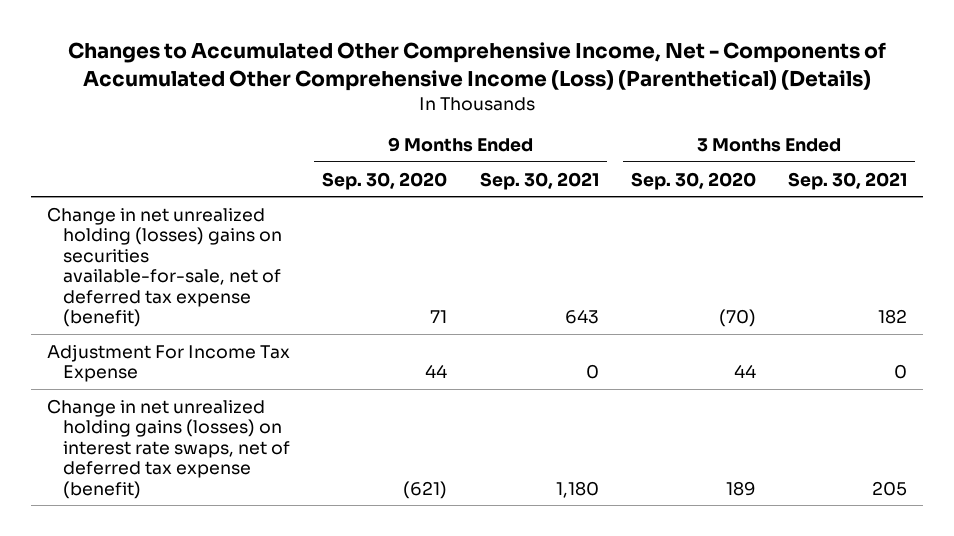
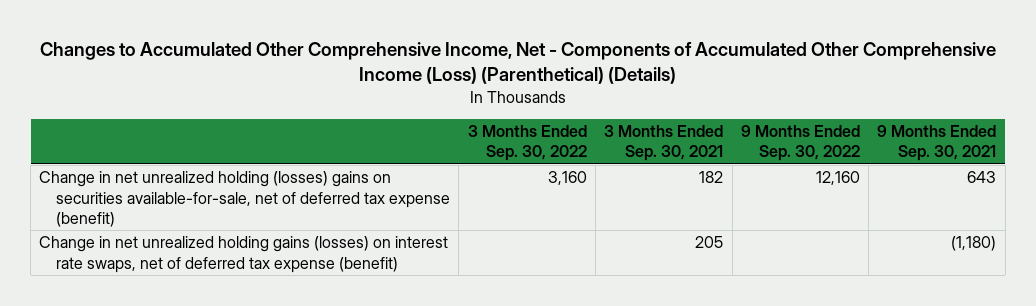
- | 9 Months Ended Sep. 30, 2020 | 9 Months Ended Sep. 30, 2021 | 3 Months Ended Sep. 30, 2020 | 3 Months Ended Sep. 30, 2021
+ | 3 Months Ended Sep. 30, 2022 | 3 Months Ended Sep. 30, 2021 | 9 Months Ended Sep. 30, 2022 | 9 Months Ended Sep. 30, 2021
- Adjustment For Income Tax Expense | 44 | 0 | 44 | 0
- Change in net unrealized holding gains (losses) on interest rate swaps, net of deferred tax expense (benefit) | (621) | 1,180 | 189 | 205
+ Change in net unrealized holding gains (losses) on interest rate swaps, net of deferred tax expense (benefit) | | 205 | | (1,180)

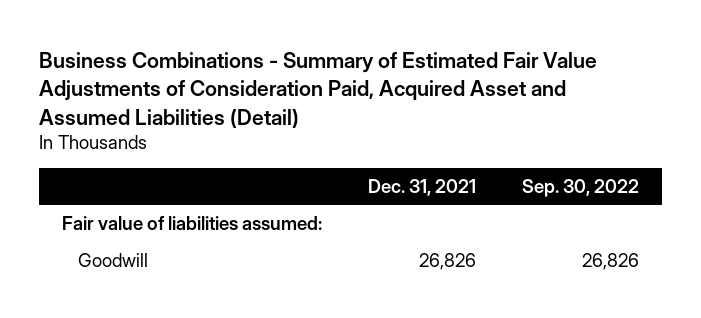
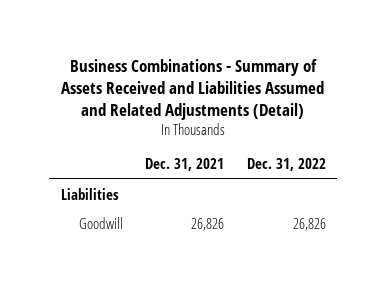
- Business Combinations - Summary of Estimated Fair Value Adjustments of Consideration Paid, Acquired Asset and Assumed Liabilities (Detail)
+ Business Combinations - Summary of Assets Received and Liabilities Assumed and Related Adjustments (Detail)
- | Dec. 31, 2021 | Sep. 30, 2022
+ | Dec. 31, 2021 | Dec. 31, 2022
- Fair value of liabilities assumed:
+ Liabilities

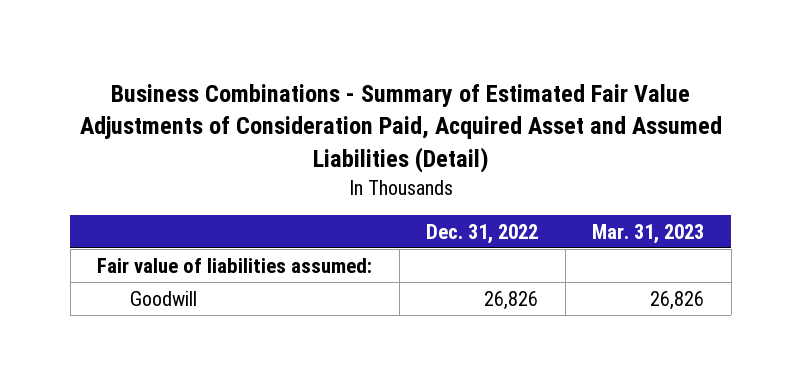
- Business Combinations - Summary of Assets Received and Liabilities Assumed and Related Adjustments (Detail)
+ Business Combinations - Summary of Estimated Fair Value Adjustments of Consideration Paid, Acquired Asset and Assumed Liabilities (Detail)
- | Dec. 31, 2021 | Dec. 31, 2022
+ | Dec. 31, 2022 | Mar. 31, 2023
- Liabilities
+ Fair value of liabilities assumed:

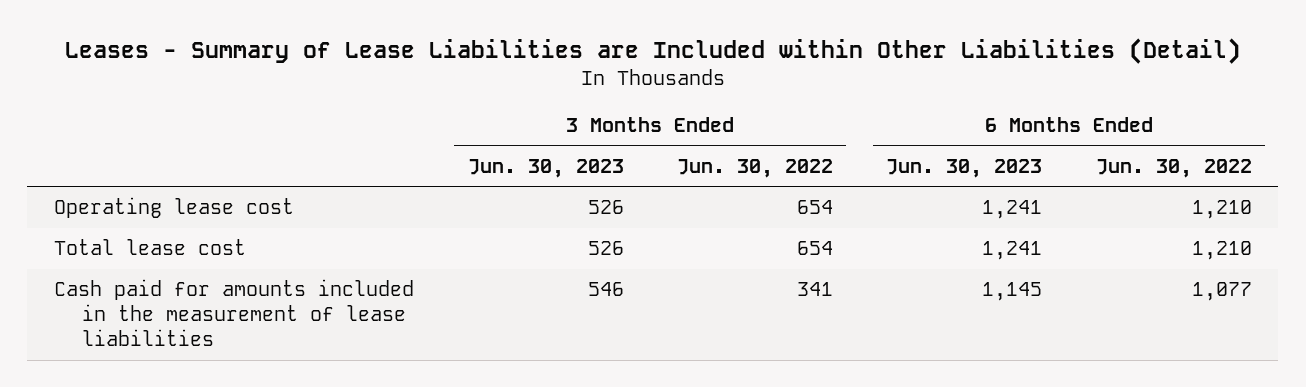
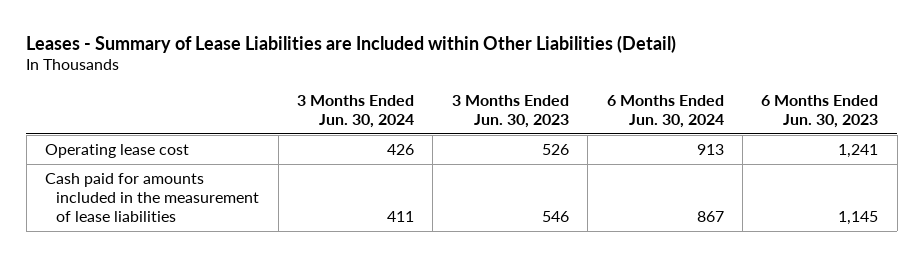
- | 3 Months Ended Jun. 30, 2023 | 3 Months Ended Jun. 30, 2022 | 6 Months Ended Jun. 30, 2023 | 6 Months Ended Jun. 30, 2022
+ | 3 Months Ended Jun. 30, 2024 | 3 Months Ended Jun. 30, 2023 | 6 Months Ended Jun. 30, 2024 | 6 Months Ended Jun. 30, 2023
- Total lease cost | 526 | 654 | 1,241 | 1,210

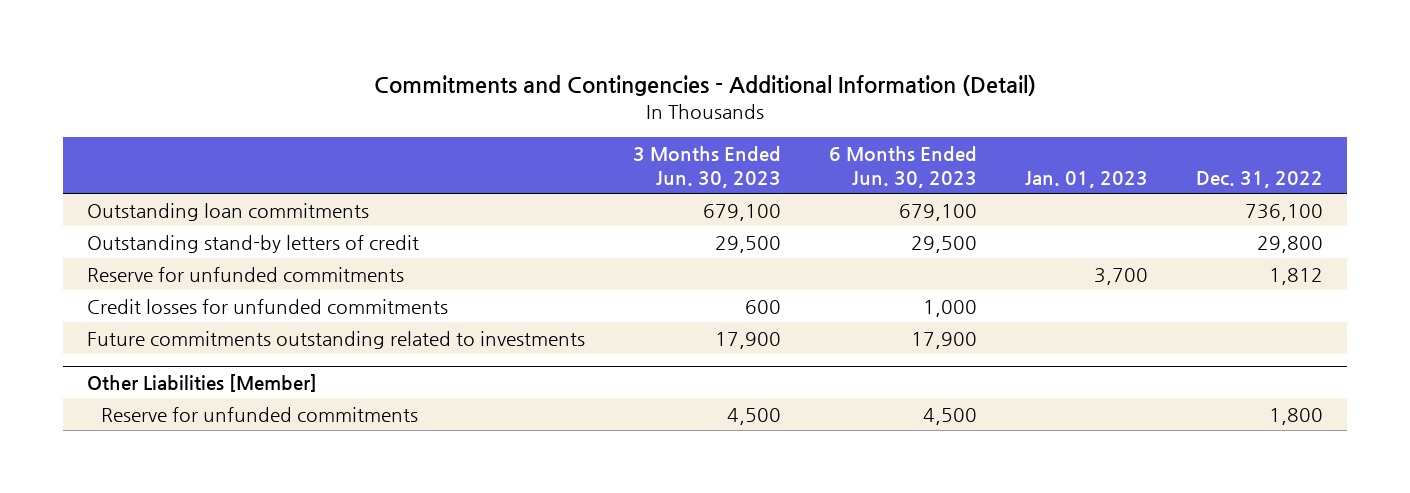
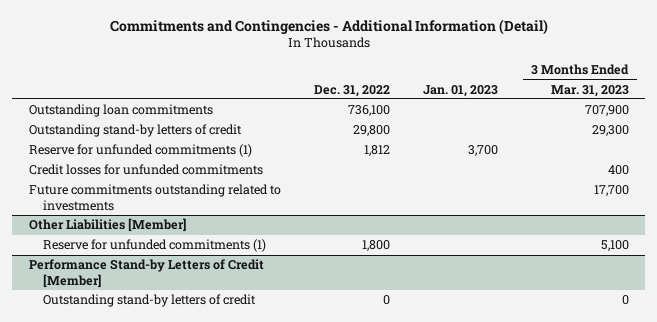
- | 3 Months Ended Jun. 30, 2023 | 6 Months Ended Jun. 30, 2023 | Jan. 01, 2023 | Dec. 31, 2022
+ | Dec. 31, 2022 | Jan. 01, 2023 | 3 Months Ended Mar. 31, 2023
- Reserve for unfunded commitments | | | 3,700 | 1,812
+ Reserve for unfunded commitments (1) | 1,812 | 3,700 |
@ Other Liabilities [Member]
- Reserve for unfunded commitments | 4,500 | 4,500 | | 1,800
+ Reserve for unfunded commitments (1) | 1,800 | | 5,100
+ Performance Stand-by Letters of Credit [Member]
+ Outstanding stand-by letters of credit | 0 | | 0

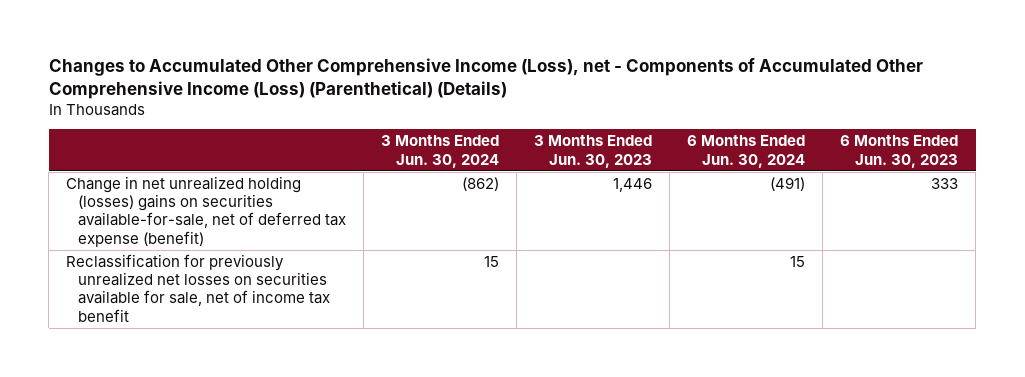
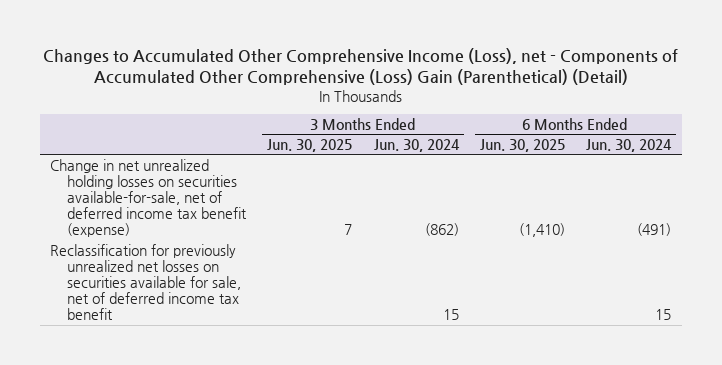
- Changes to Accumulated Other Comprehensive Income (Loss), net - Components of Accumulated Other Comprehensive Income (Loss) (Parenthetical) (Details)
+ Changes to Accumulated Other Comprehensive Income (Loss), net - Components of Accumulated Other Comprehensive (Loss) Gain (Parenthetical) (Detail)
- | 3 Months Ended Jun. 30, 2024 | 3 Months Ended Jun. 30, 2023 | 6 Months Ended Jun. 30, 2024 | 6 Months Ended Jun. 30, 2023
+ | 3 Months Ended Jun. 30, 2025 | 3 Months Ended Jun. 30, 2024 | 6 Months Ended Jun. 30, 2025 | 6 Months Ended Jun. 30, 2024
- Change in net unrealized holding (losses) gains on securities available-for-sale, net of deferred tax expense (benefit) | (862) | 1,446 | (491) | 333
- Reclassification for previously unrealized net losses on securities available for sale, net of income tax benefit | 15 | | 15 |
+ Change in net unrealized holding losses on securities available-for-sale, net of deferred income tax benefit (expense) | 7 | (862) | (1,410) | (491)
+ Reclassification for previously unrealized net losses on securities available for sale, net of deferred income tax benefit | | 15 | | 15

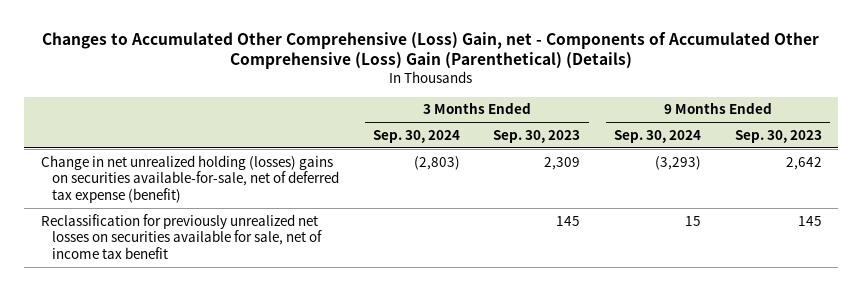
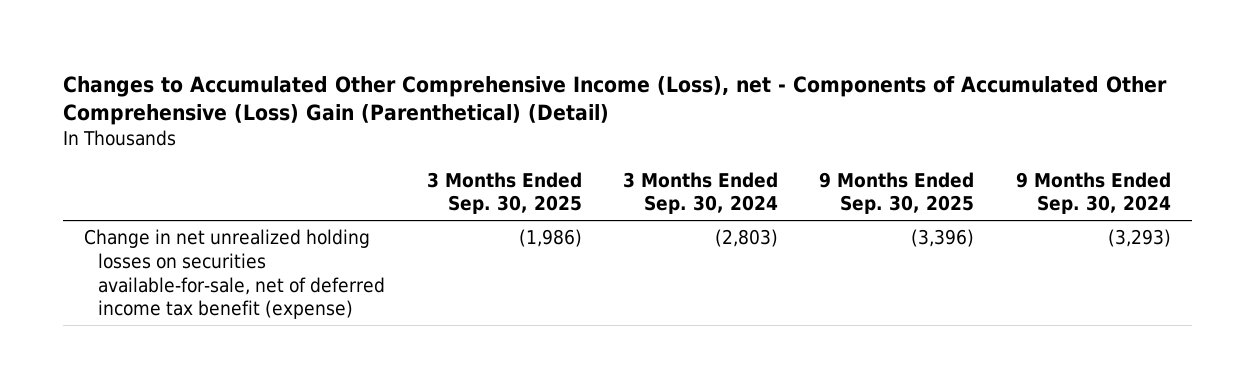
- Changes to Accumulated Other Comprehensive (Loss) Gain, net - Components of Accumulated Other Comprehensive (Loss) Gain (Parenthetical) (Details)
+ Changes to Accumulated Other Comprehensive Income (Loss), net - Components of Accumulated Other Comprehensive (Loss) Gain (Parenthetical) (Detail)
- | 3 Months Ended Sep. 30, 2024 | 3 Months Ended Sep. 30, 2023 | 9 Months Ended Sep. 30, 2024 | 9 Months Ended Sep. 30, 2023
+ | 3 Months Ended Sep. 30, 2025 | 3 Months Ended Sep. 30, 2024 | 9 Months Ended Sep. 30, 2025 | 9 Months Ended Sep. 30, 2024
- Change in net unrealized holding (losses) gains on securities available-for-sale, net of deferred tax expense (benefit) | (2,803) | 2,309 | (3,293) | 2,642
- Reclassification for previously unrealized net losses on securities available for sale, net of income tax benefit | | 145 | 15 | 145
+ Change in net unrealized holding losses on securities available-for-sale, net of deferred income tax benefit (expense) | (1,986) | (2,803) | (3,396) | (3,293)

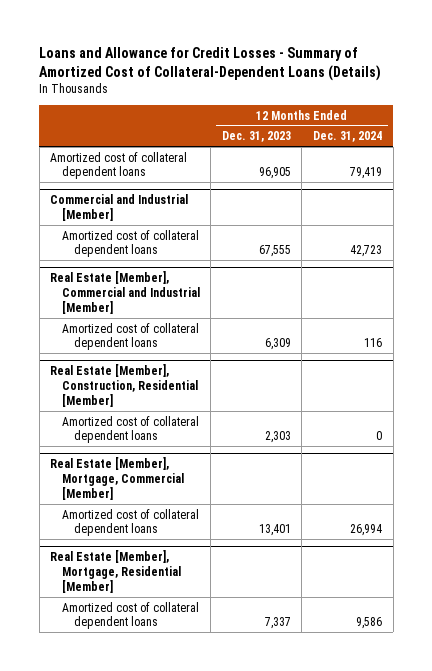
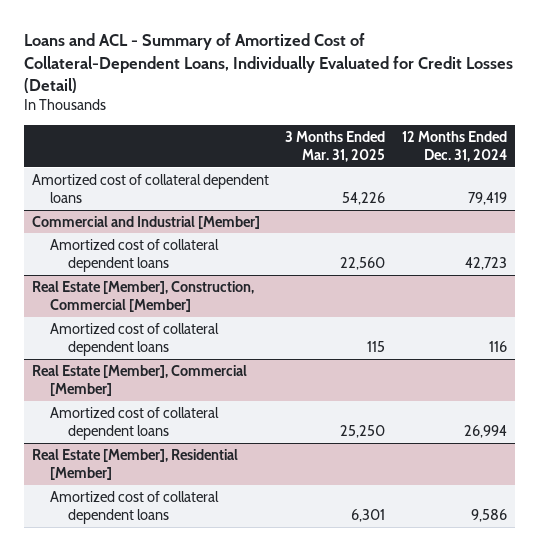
- Loans and Allowance for Credit Losses - Summary of Amortized Cost of Collateral-Dependent Loans (Details)
+ Loans and ACL - Summary of Amortized Cost of Collateral-Dependent Loans, Individually Evaluated for Credit Losses (Detail)
- | 12 Months Ended Dec. 31, 2023 | 12 Months Ended Dec. 31, 2024
+ | 3 Months Ended Mar. 31, 2025 | 12 Months Ended Dec. 31, 2024
- Real Estate [Member], Commercial and Industrial [Member]
+ Real Estate [Member], Construction, Commercial [Member]
- Real Estate [Member], Construction, Residential [Member]
- Amortized cost of collateral dependent loans | 2,303 | 0
- Real Estate [Member], Mortgage, Commercial [Member]
+ Real Estate [Member], Commercial [Member]
- Real Estate [Member], Mortgage, Residential [Member]
+ Real Estate [Member], Residential [Member]

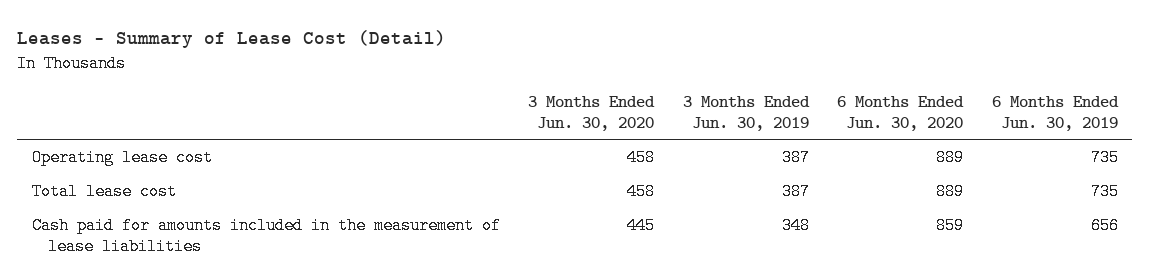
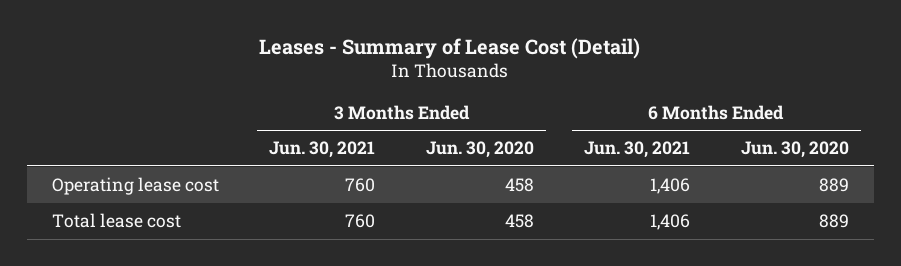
- | 3 Months Ended Jun. 30, 2020 | 3 Months Ended Jun. 30, 2019 | 6 Months Ended Jun. 30, 2020 | 6 Months Ended Jun. 30, 2019
+ | 3 Months Ended Jun. 30, 2021 | 3 Months Ended Jun. 30, 2020 | 6 Months Ended Jun. 30, 2021 | 6 Months Ended Jun. 30, 2020
- Cash paid for amounts included in the measurement of lease liabilities | 445 | 348 | 859 | 656

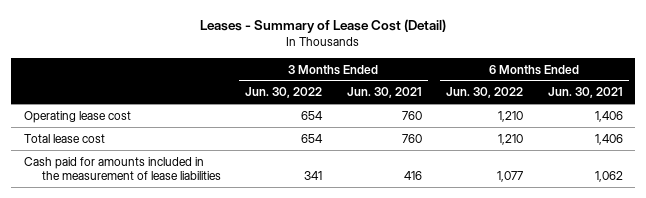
- | 3 Months Ended Jun. 30, 2021 | 3 Months Ended Jun. 30, 2020 | 6 Months Ended Jun. 30, 2021 | 6 Months Ended Jun. 30, 2020
+ | 3 Months Ended Jun. 30, 2022 | 3 Months Ended Jun. 30, 2021 | 6 Months Ended Jun. 30, 2022 | 6 Months Ended Jun. 30, 2021
+ Cash paid for amounts included in the measurement of lease liabilities | 341 | 416 | 1,077 | 1,062

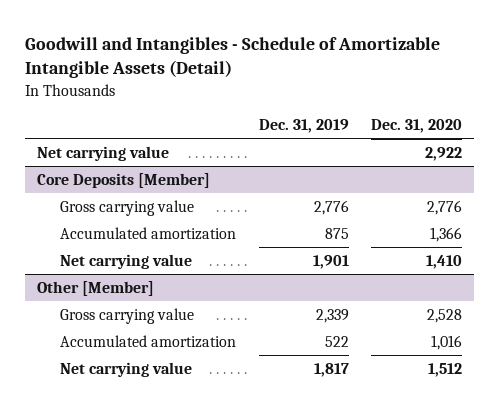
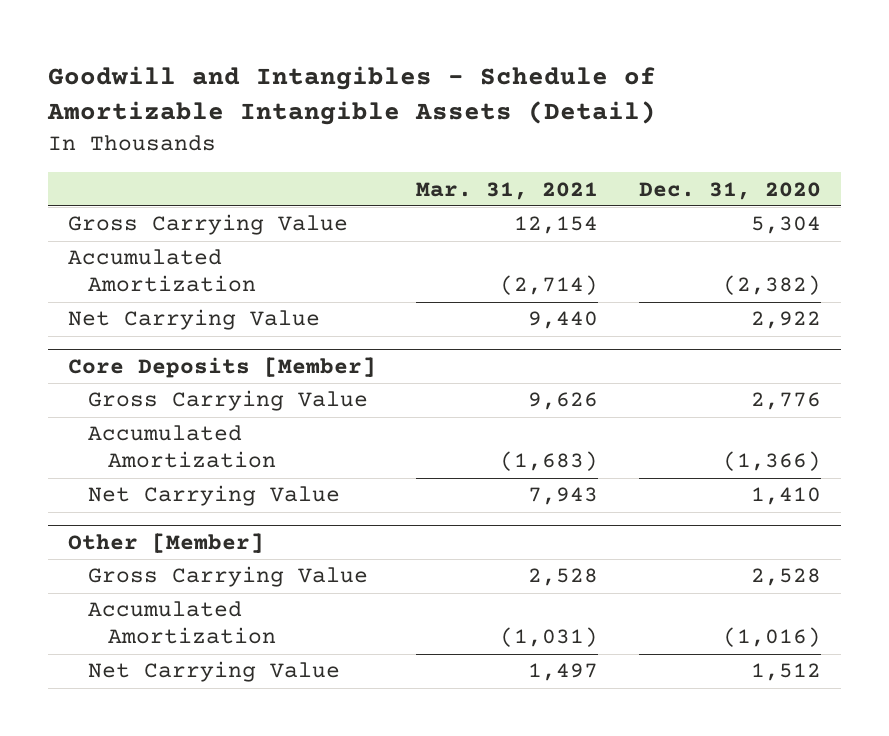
- | Dec. 31, 2019 | Dec. 31, 2020
+ | Mar. 31, 2021 | Dec. 31, 2020
- Net carrying value | | 2,922
+ Gross Carrying Value | 12,154 | 5,304
+ Accumulated Amortization | (2,714) | (2,382)
+ Net Carrying Value | 9,440 | 2,922
@ Core Deposits [Member]
- Gross carrying value | 2,776 | 2,776
- Accumulated amortization | 875 | 1,366
- Net carrying value | 1,901 | 1,410
+ Gross Carrying Value | 9,626 | 2,776
+ Accumulated Amortization | (1,683) | (1,366)
+ Net Carrying Value | 7,943 | 1,410
@ Other [Member]
- Gross carrying value | 2,339 | 2,528
- Accumulated amortization | 522 | 1,016
- Net carrying value | 1,817 | 1,512
+ Gross Carrying Value | 2,528 | 2,528
+ Accumulated Amortization | (1,031) | (1,016)
+ Net Carrying Value | 1,497 | 1,512

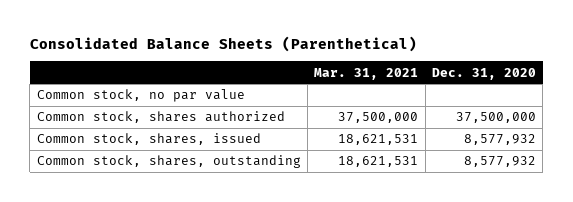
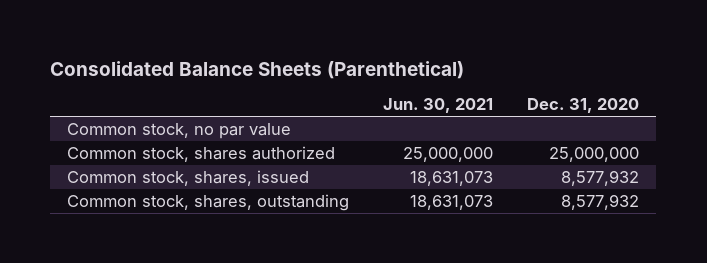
- | Mar. 31, 2021 | Dec. 31, 2020
+ | Jun. 30, 2021 | Dec. 31, 2020
- Common stock, shares authorized | 37,500,000 | 37,500,000
+ Common stock, shares authorized | 25,000,000 | 25,000,000

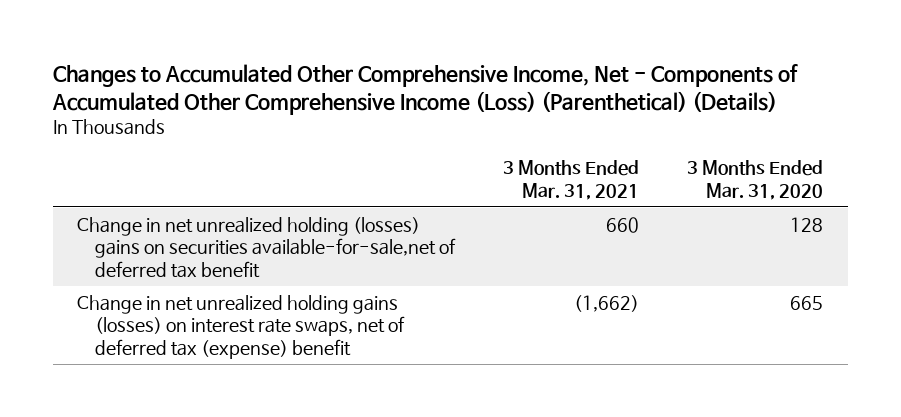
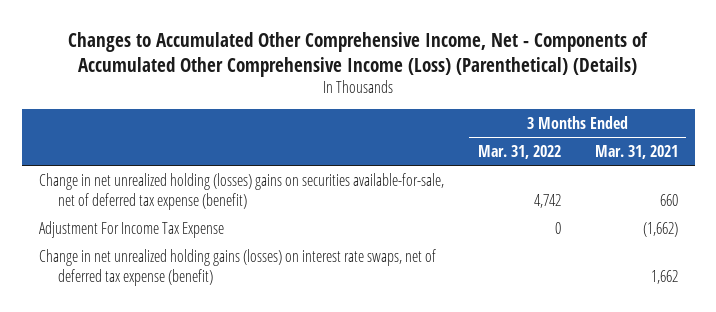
- | 3 Months Ended Mar. 31, 2021 | 3 Months Ended Mar. 31, 2020
+ | 3 Months Ended Mar. 31, 2022 | 3 Months Ended Mar. 31, 2021
- Change in net unrealized holding (losses) gains on securities available-for-sale,net of deferred tax benefit | 660 | 128
- Change in net unrealized holding gains (losses) on interest rate swaps, net of deferred tax (expense) benefit | (1,662) | 665
+ Change in net unrealized holding (losses) gains on securities available-for-sale, net of deferred tax expense (benefit) | 4,742 | 660
+ Adjustment For Income Tax Expense | 0 | (1,662)
+ Change in net unrealized holding gains (losses) on interest rate swaps, net of deferred tax expense (benefit) | | 1,662

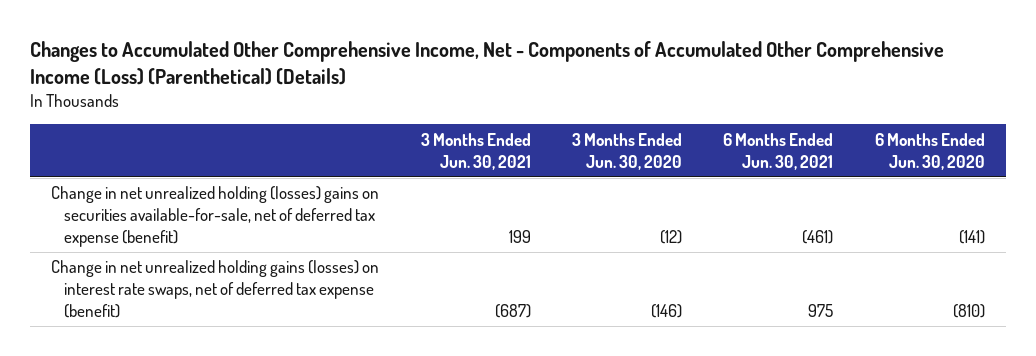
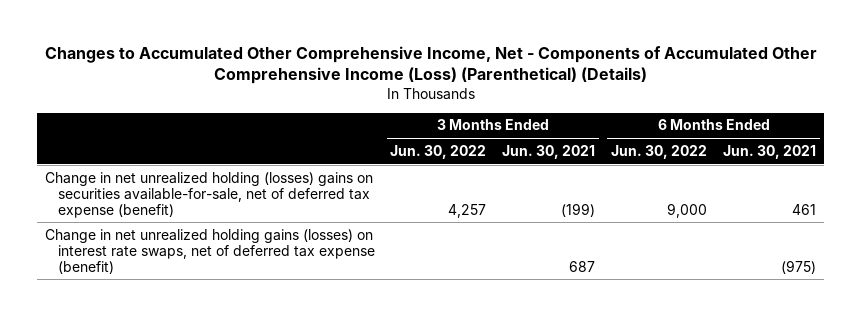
- | 3 Months Ended Jun. 30, 2021 | 3 Months Ended Jun. 30, 2020 | 6 Months Ended Jun. 30, 2021 | 6 Months Ended Jun. 30, 2020
+ | 3 Months Ended Jun. 30, 2022 | 3 Months Ended Jun. 30, 2021 | 6 Months Ended Jun. 30, 2022 | 6 Months Ended Jun. 30, 2021
- Change in net unrealized holding (losses) gains on securities available-for-sale, net of deferred tax expense (benefit) | 199 | (12) | (461) | (141)
- Change in net unrealized holding gains (losses) on interest rate swaps, net of deferred tax expense (benefit) | (687) | (146) | 975 | (810)
+ Change in net unrealized holding (losses) gains on securities available-for-sale, net of deferred tax expense (benefit) | 4,257 | (199) | 9,000 | 461
+ Change in net unrealized holding gains (losses) on interest rate swaps, net of deferred tax expense (benefit) | | 687 | | (975)

